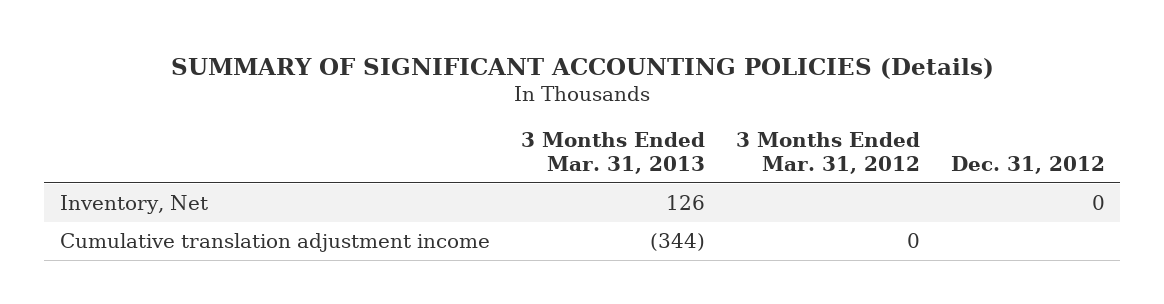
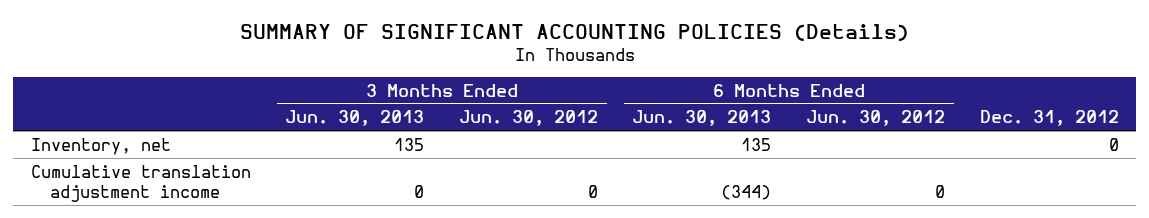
- | 3 Months Ended Mar. 31, 2013 | 3 Months Ended Mar. 31, 2012 | Dec. 31, 2012
+ | 3 Months Ended Jun. 30, 2013 | 3 Months Ended Jun. 30, 2012 | 6 Months Ended Jun. 30, 2013 | 6 Months Ended Jun. 30, 2012 | Dec. 31, 2012
- Inventory, Net | 126 | | 0
+ Inventory, net | 135 | | 135 | | 0

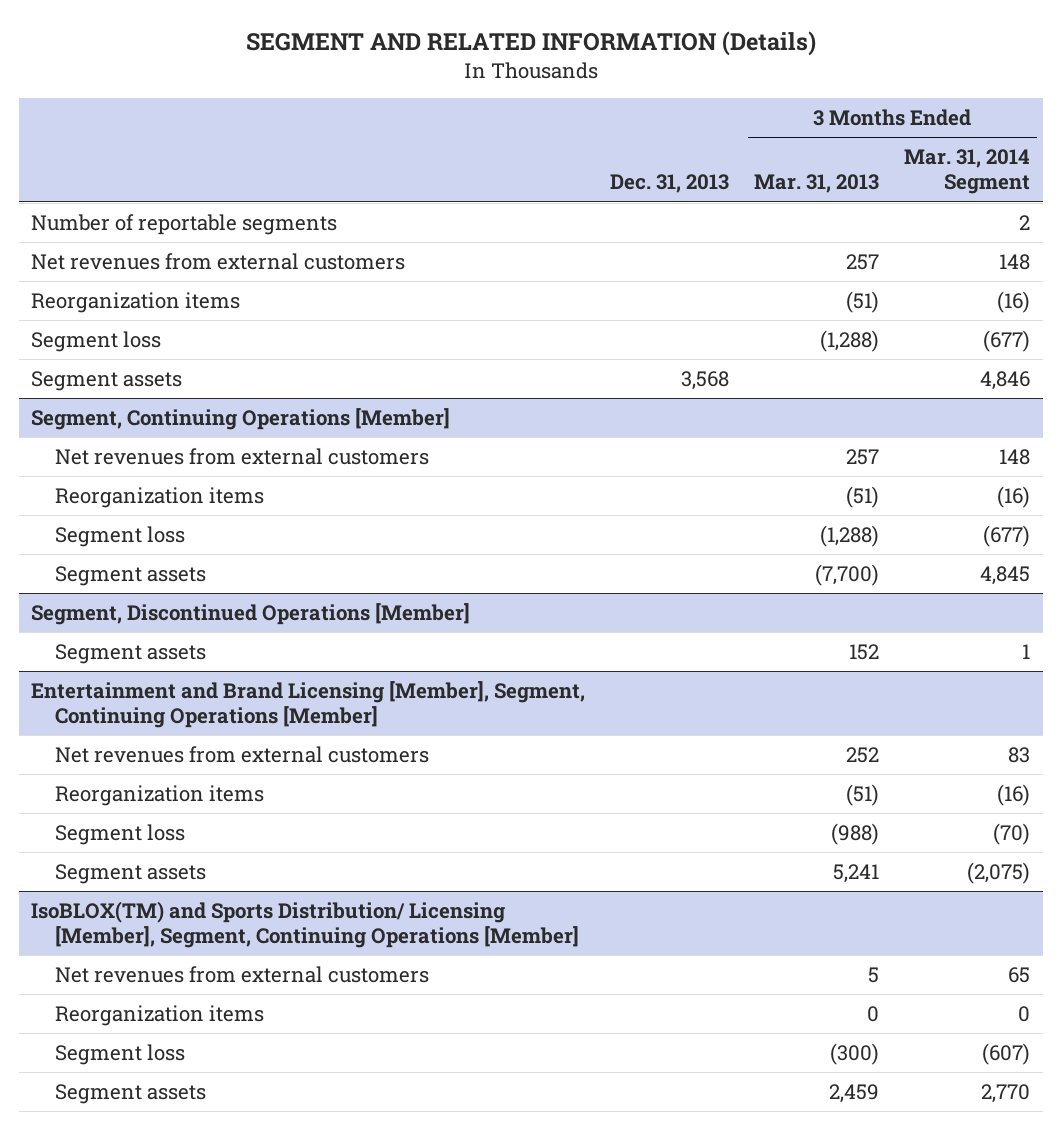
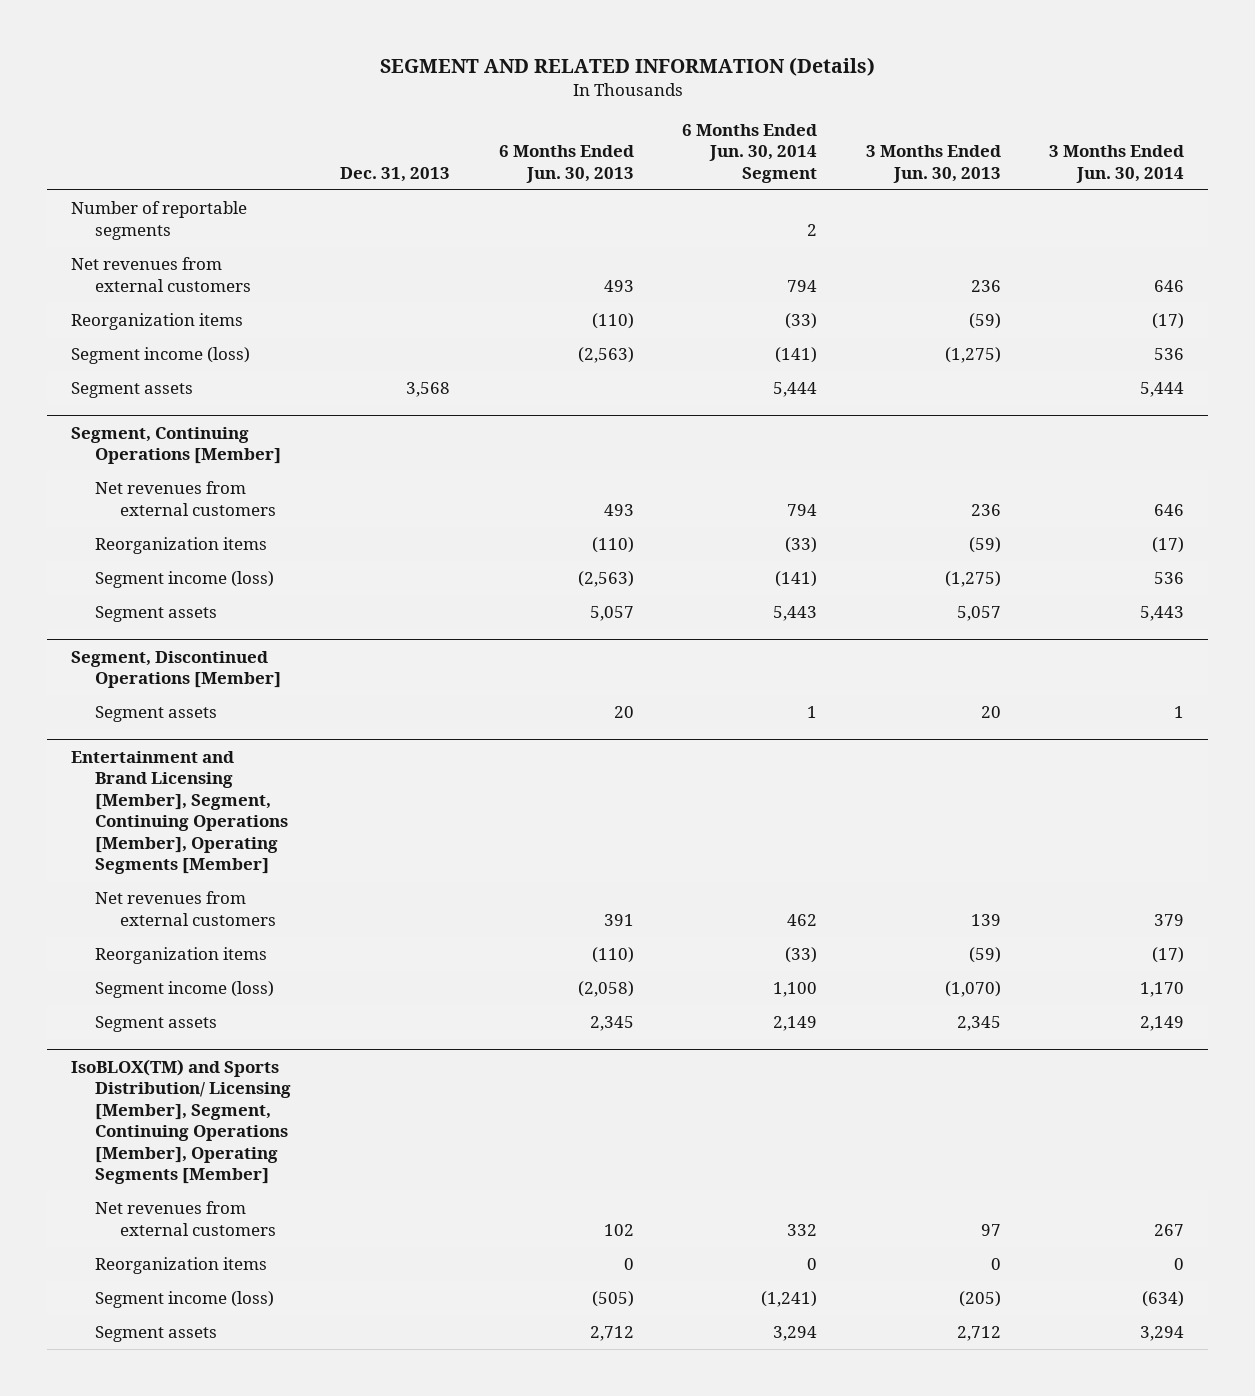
- | Dec. 31, 2013 | 3 Months Ended Mar. 31, 2013 | 3 Months Ended Mar. 31, 2014 Segment
+ | Dec. 31, 2013 | 6 Months Ended Jun. 30, 2013 | 6 Months Ended Jun. 30, 2014 Segment | 3 Months Ended Jun. 30, 2013 | 3 Months Ended Jun. 30, 2014
- Segment loss | | (1,288) | (677)
+ Segment income (loss) | | (2,563) | (141) | (1,275) | 536
@ Segment, Continuing Operations [Member]
- Segment loss | | (1,288) | (677)
+ Segment income (loss) | | (2,563) | (141) | (1,275) | 536
- Entertainment and Brand Licensing [Member], Segment, Continuing Operations [Member]
+ Entertainment and Brand Licensing [Member], Segment, Continuing Operations [Member], Operating Segments [Member]
- Segment loss | | (988) | (70)
+ Segment income (loss) | | (2,058) | 1,100 | (1,070) | 1,170
- IsoBLOX(TM) and Sports Distribution/ Licensing [Member], Segment, Continuing Operations [Member]
+ IsoBLOX(TM) and Sports Distribution/ Licensing [Member], Segment, Continuing Operations [Member], Operating Segments [Member]
- Segment loss | | (300) | (607)
+ Segment income (loss) | | (505) | (1,241) | (205) | (634)

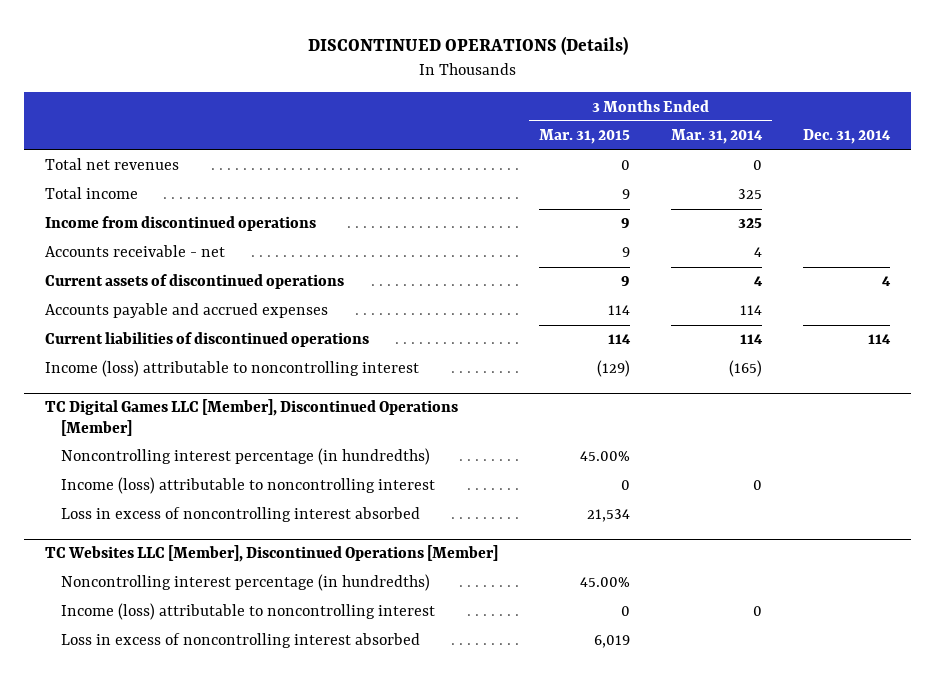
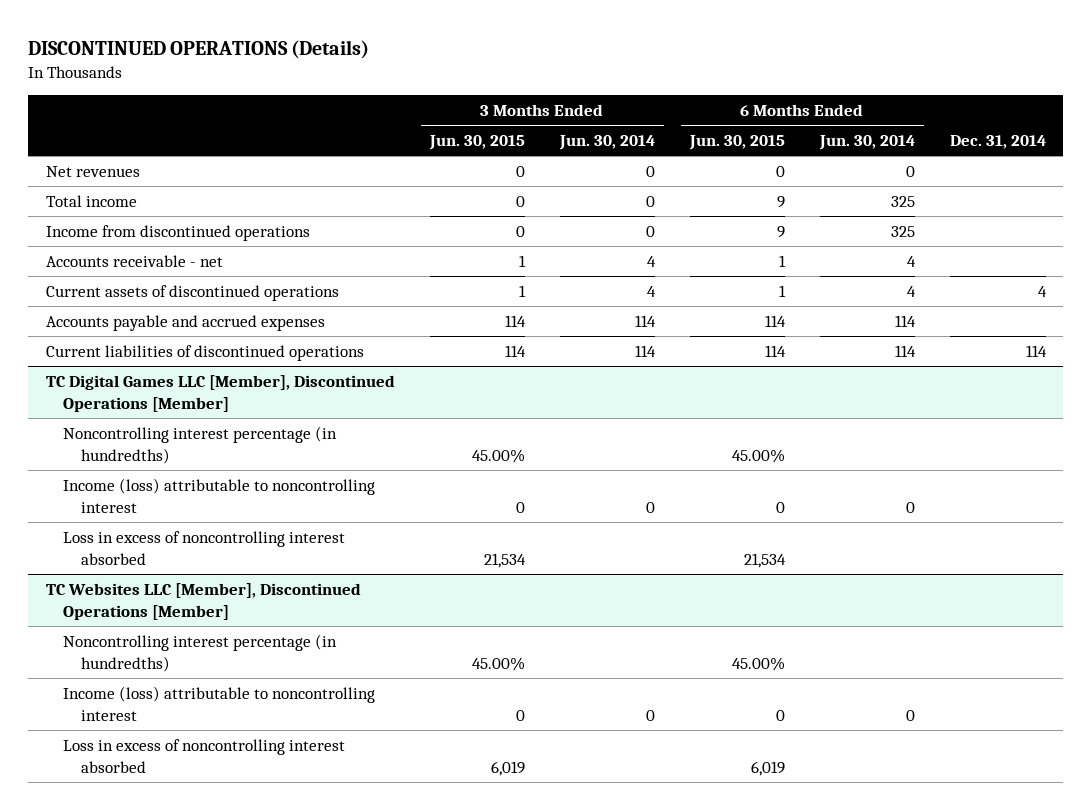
- | 3 Months Ended Mar. 31, 2015 | 3 Months Ended Mar. 31, 2014 | Dec. 31, 2014
+ | 3 Months Ended Jun. 30, 2015 | 3 Months Ended Jun. 30, 2014 | 6 Months Ended Jun. 30, 2015 | 6 Months Ended Jun. 30, 2014 | Dec. 31, 2014
- Total net revenues | 0 | 0 |
+ Net revenues | 0 | 0 | 0 | 0 |
- Income (loss) attributable to noncontrolling interest | (129) | (165) |

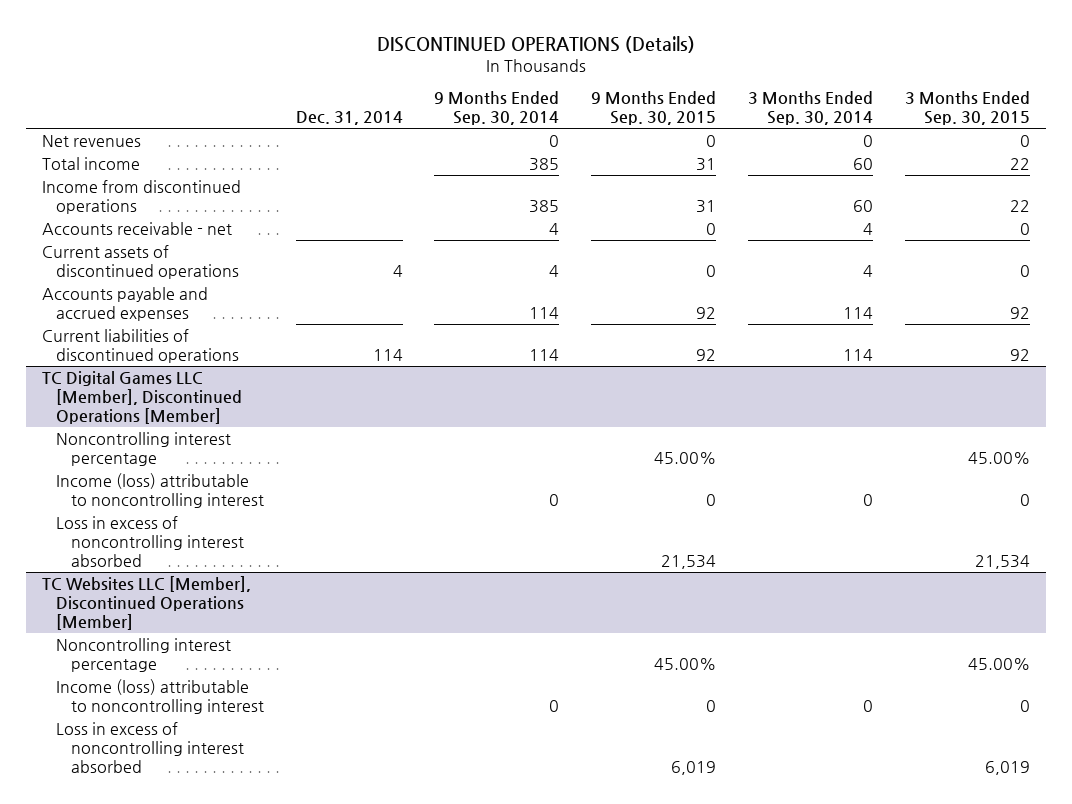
- | 3 Months Ended Jun. 30, 2015 | 3 Months Ended Jun. 30, 2014 | 6 Months Ended Jun. 30, 2015 | 6 Months Ended Jun. 30, 2014 | Dec. 31, 2014
+ | Dec. 31, 2014 | 9 Months Ended Sep. 30, 2014 | 9 Months Ended Sep. 30, 2015 | 3 Months Ended Sep. 30, 2014 | 3 Months Ended Sep. 30, 2015
@ TC Digital Games LLC [Member], Discontinued Operations [Member]
- Noncontrolling interest percentage (in hundredths) | 45.00% | | 45.00% | |
+ Noncontrolling interest percentage | | | 45.00% | | 45.00%
@ TC Websites LLC [Member], Discontinued Operations [Member]
- Noncontrolling interest percentage (in hundredths) | 45.00% | | 45.00% | |
+ Noncontrolling interest percentage | | | 45.00% | | 45.00%

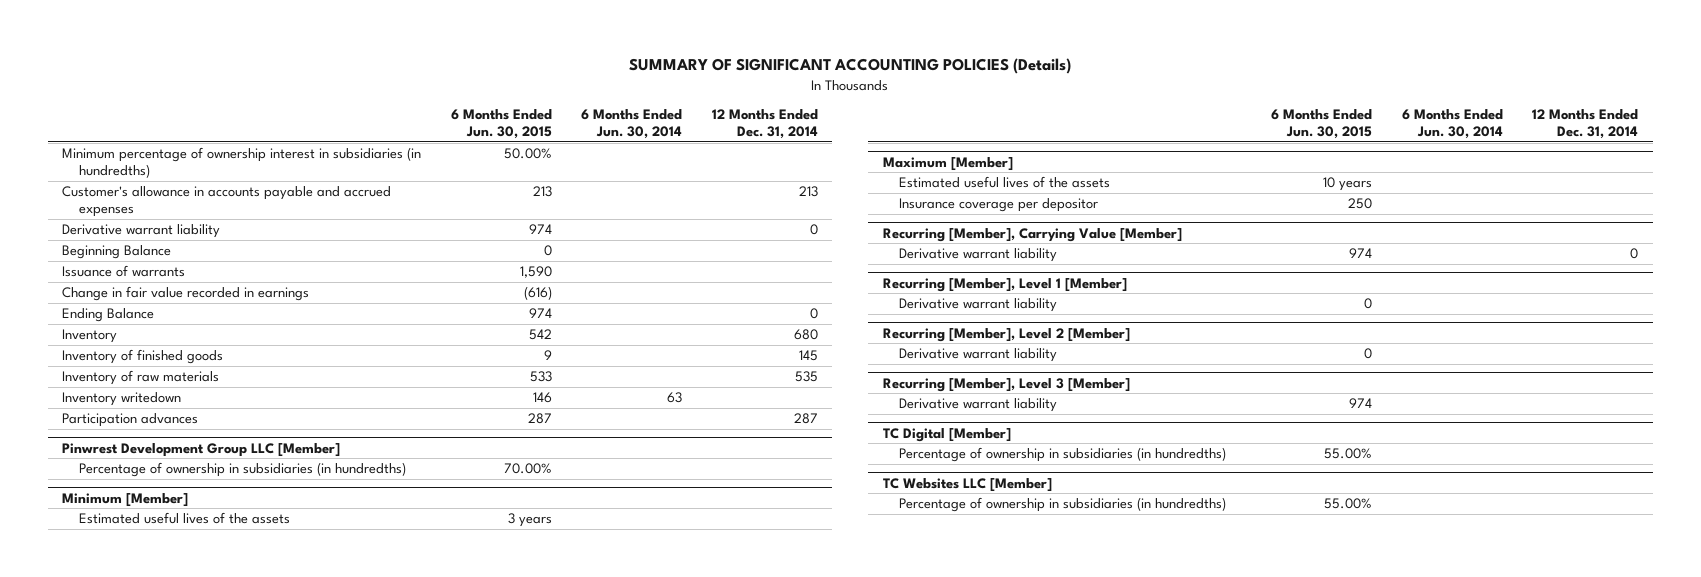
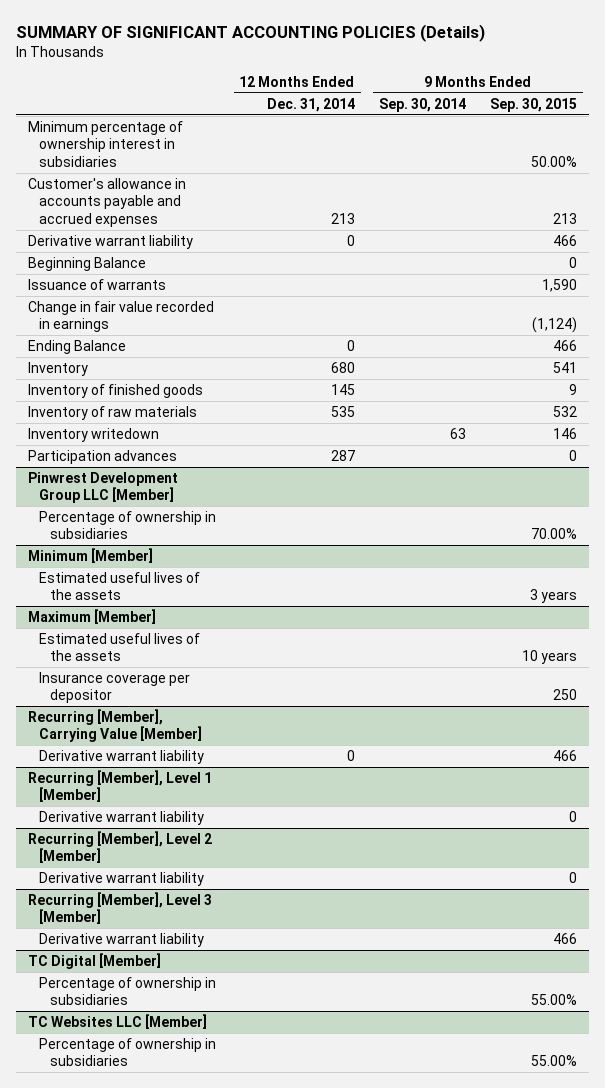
- | 6 Months Ended Jun. 30, 2015 | 6 Months Ended Jun. 30, 2014 | 12 Months Ended Dec. 31, 2014
+ | 12 Months Ended Dec. 31, 2014 | 9 Months Ended Sep. 30, 2014 | 9 Months Ended Sep. 30, 2015
- Minimum percentage of ownership interest in subsidiaries (in hundredths) | 50.00% | |
+ Minimum percentage of ownership interest in subsidiaries | | | 50.00%
@ Pinwrest Development Group LLC [Member]
- Percentage of ownership in subsidiaries (in hundredths) | 70.00% | |
+ Percentage of ownership in subsidiaries | | | 70.00%
@ TC Digital [Member]
- Percentage of ownership in subsidiaries (in hundredths) | 55.00% | |
+ Percentage of ownership in subsidiaries | | | 55.00%
@ TC Websites LLC [Member]
- Percentage of ownership in subsidiaries (in hundredths) | 55.00% | |
+ Percentage of ownership in subsidiaries | | | 55.00%

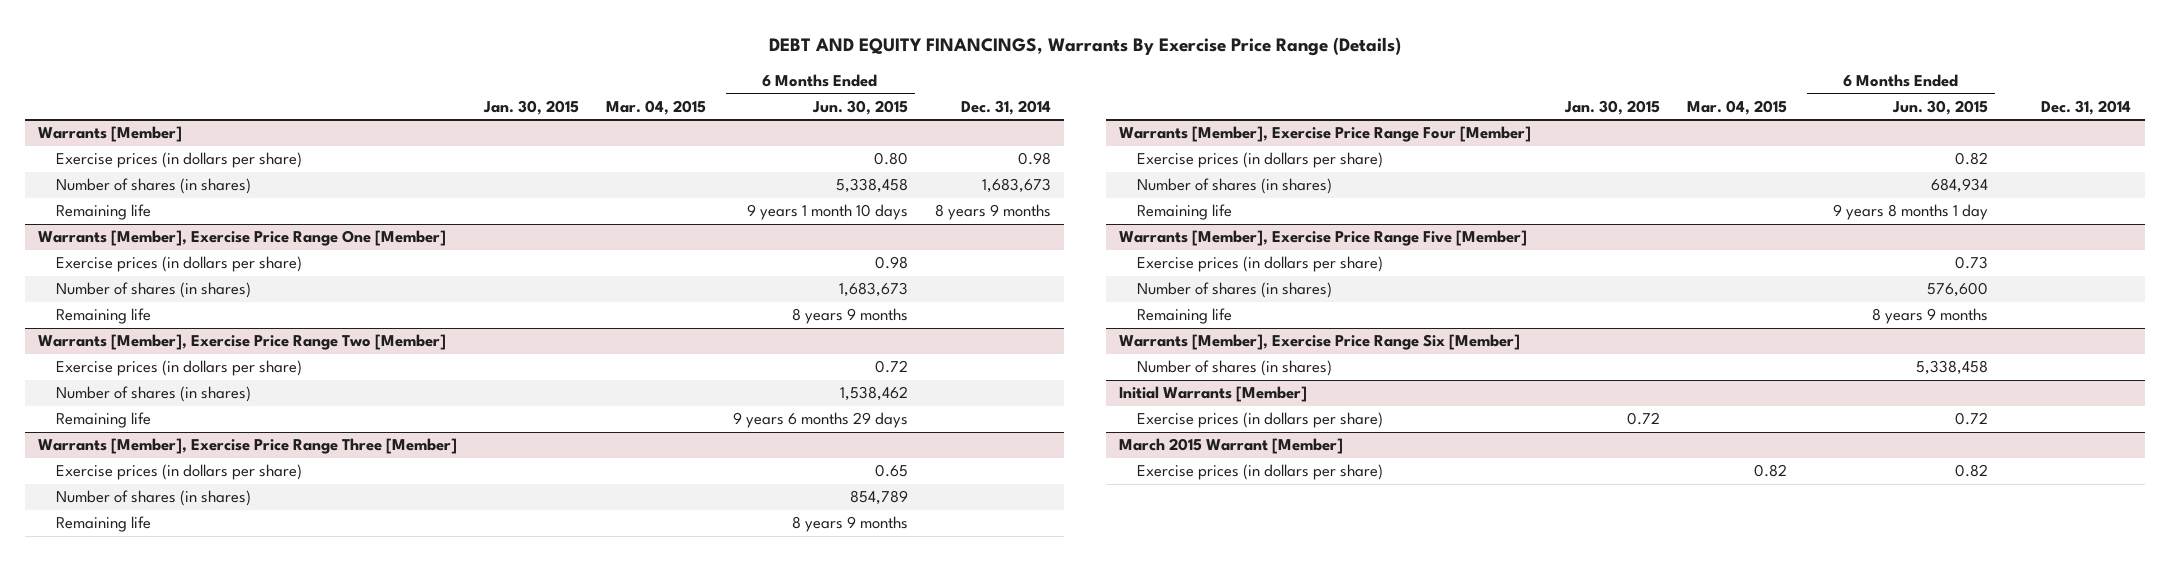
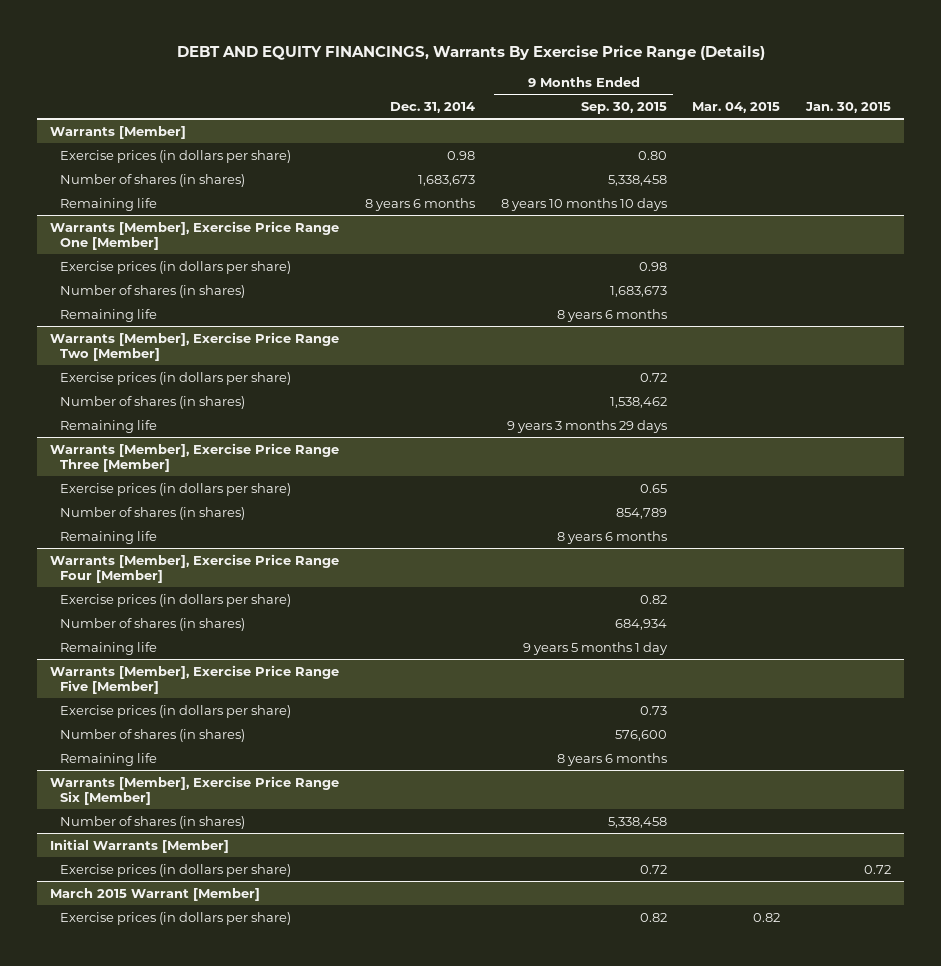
- | Jan. 30, 2015 | Mar. 04, 2015 | 6 Months Ended Jun. 30, 2015 | Dec. 31, 2014
+ | Dec. 31, 2014 | 9 Months Ended Sep. 30, 2015 | Mar. 04, 2015 | Jan. 30, 2015
@ Warrants [Member]
- Remaining life | | | 9 years 1 month 10 days | 8 years 9 months
+ Remaining life | 8 years 6 months | 8 years 10 months 10 days | |

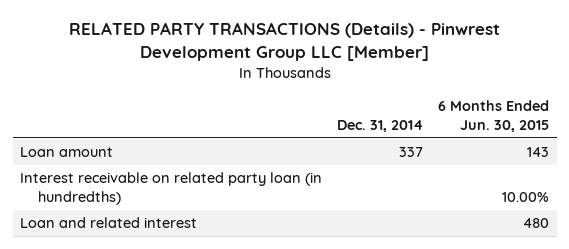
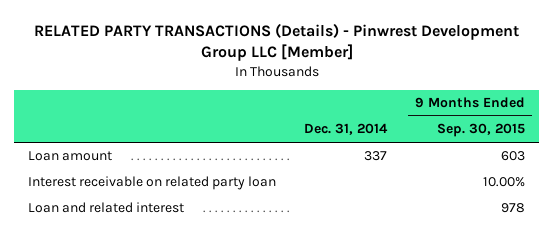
- | Dec. 31, 2014 | 6 Months Ended Jun. 30, 2015
+ | Dec. 31, 2014 | 9 Months Ended Sep. 30, 2015
- Interest receivable on related party loan (in hundredths) | | 10.00%
+ Interest receivable on related party loan | | 10.00%

